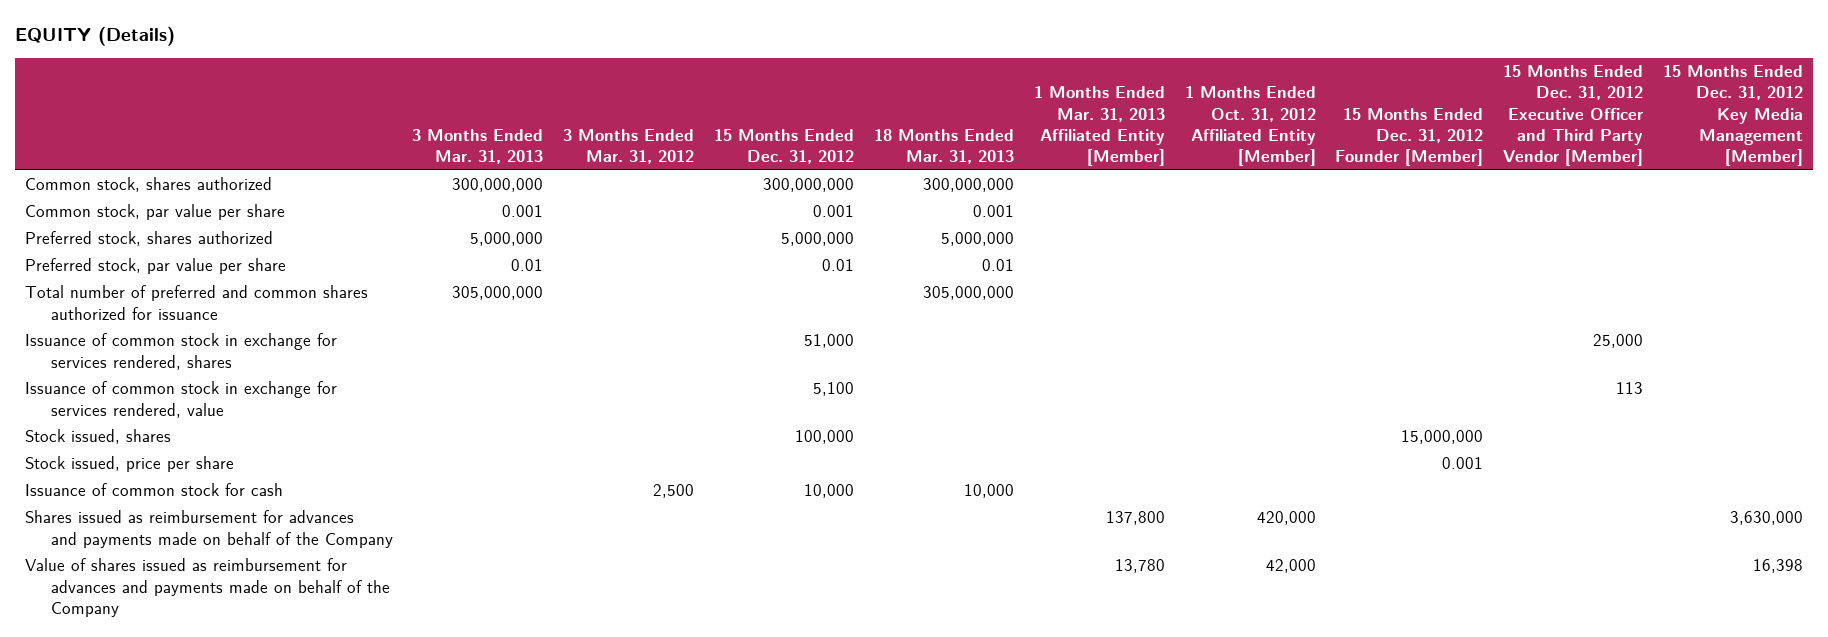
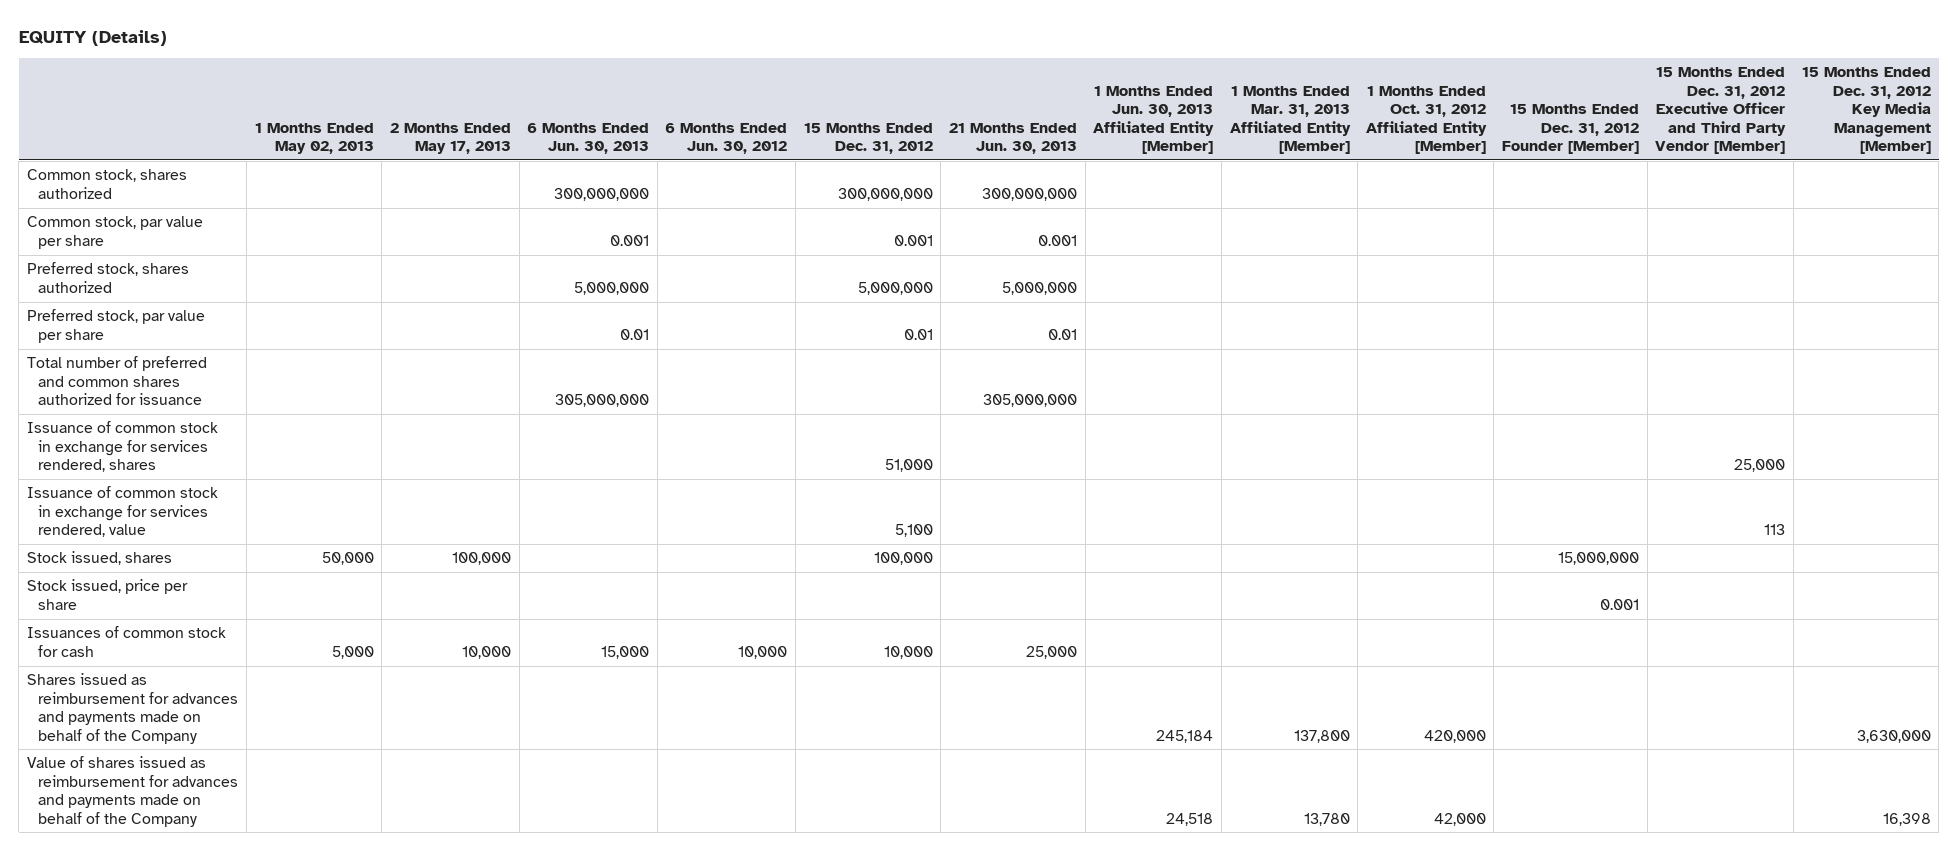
- | 3 Months Ended Mar. 31, 2013 | 3 Months Ended Mar. 31, 2012 | 15 Months Ended Dec. 31, 2012 | 18 Months Ended Mar. 31, 2013 | 1 Months Ended Mar. 31, 2013 Affiliated Entity [Member] | 1 Months Ended Oct. 31, 2012 Affiliated Entity [Member] | 15 Months Ended Dec. 31, 2012 Founder [Member] | 15 Months Ended Dec. 31, 2012 Executive Officer and Third Party Vendor [Member] | 15 Months Ended Dec. 31, 2012 Key Media Management [Member]
+ | 1 Months Ended May 02, 2013 | 2 Months Ended May 17, 2013 | 6 Months Ended Jun. 30, 2013 | 6 Months Ended Jun. 30, 2012 | 15 Months Ended Dec. 31, 2012 | 21 Months Ended Jun. 30, 2013 | 1 Months Ended Jun. 30, 2013 Affiliated Entity [Member] | 1 Months Ended Mar. 31, 2013 Affiliated Entity [Member] | 1 Months Ended Oct. 31, 2012 Affiliated Entity [Member] | 15 Months Ended Dec. 31, 2012 Founder [Member] | 15 Months Ended Dec. 31, 2012 Executive Officer and Third Party Vendor [Member] | 15 Months Ended Dec. 31, 2012 Key Media Management [Member]
- Issuance of common stock for cash | | 2,500 | 10,000 | 10,000 | | | | |
+ Issuances of common stock for cash | 5,000 | 10,000 | 15,000 | 10,000 | 10,000 | 25,000 | | | | | |

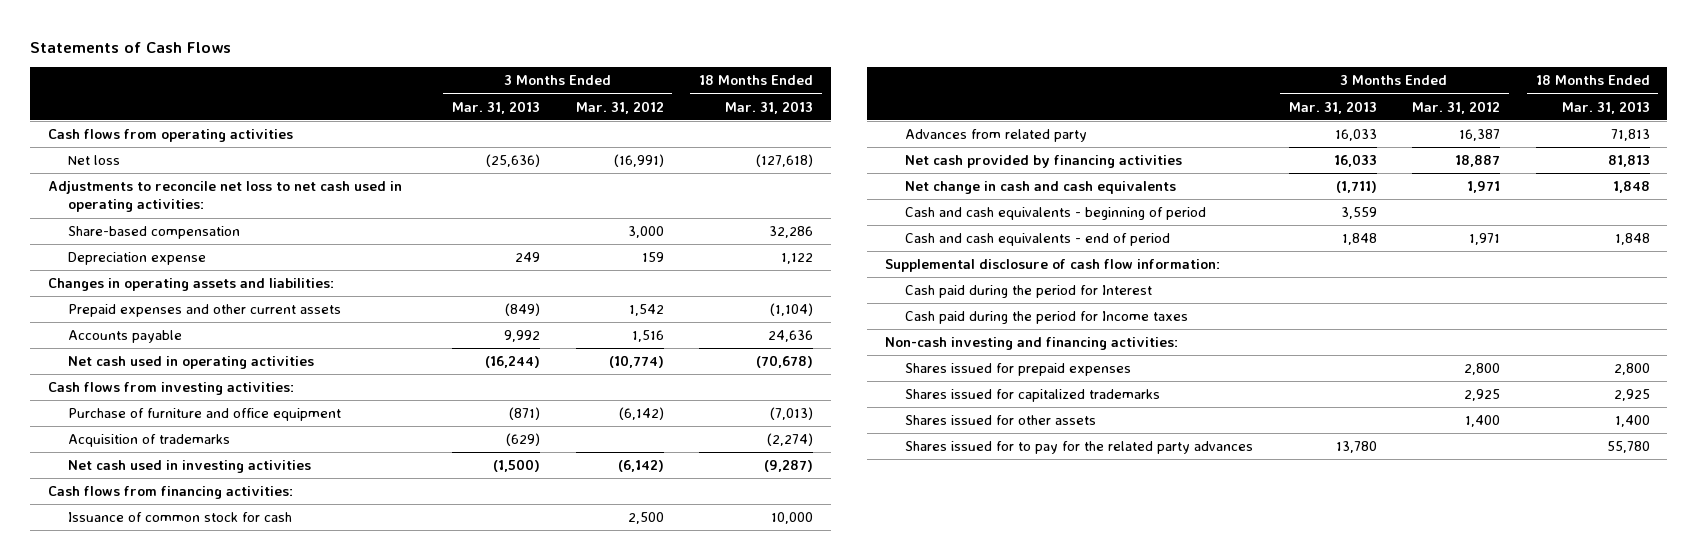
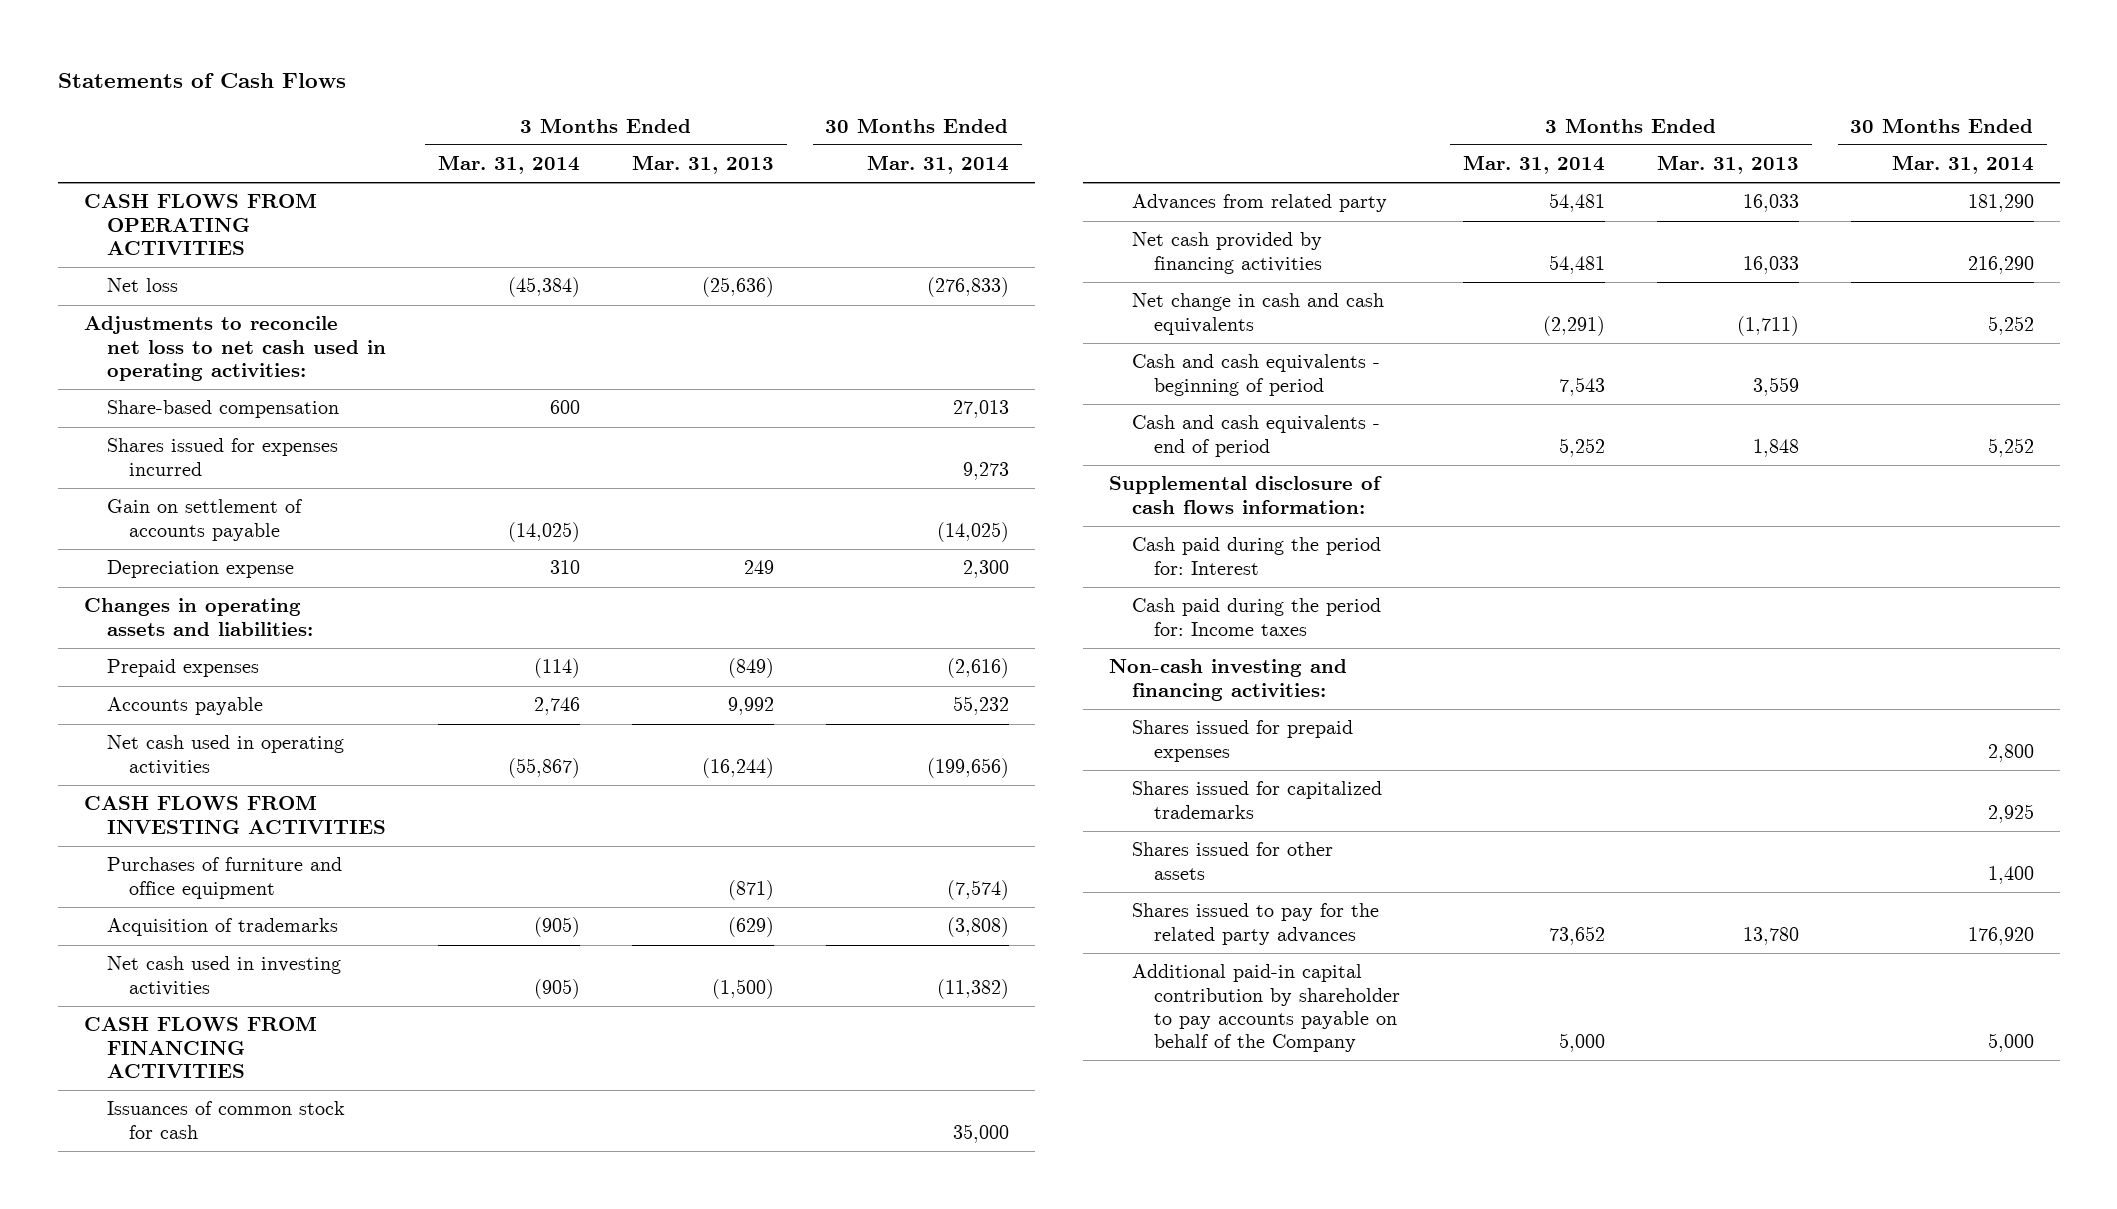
- | 3 Months Ended Mar. 31, 2013 | 3 Months Ended Mar. 31, 2012 | 18 Months Ended Mar. 31, 2013
+ | 3 Months Ended Mar. 31, 2014 | 3 Months Ended Mar. 31, 2013 | 30 Months Ended Mar. 31, 2014
- Cash flows from operating activities
+ CASH FLOWS FROM OPERATING ACTIVITIES
+ Shares issued for expenses incurred | | | 9,273
+ Gain on settlement of accounts payable | (14,025) | | (14,025)
- Prepaid expenses and other current assets | (849) | 1,542 | (1,104)
+ Prepaid expenses | (114) | (849) | (2,616)
- Cash flows from investing activities:
- Purchase of furniture and office equipment | (871) | (6,142) | (7,013)
+ CASH FLOWS FROM INVESTING ACTIVITIES
+ Purchases of furniture and office equipment | | (871) | (7,574)
- Cash flows from financing activities:
- Issuance of common stock for cash | | 2,500 | 10,000
+ CASH FLOWS FROM FINANCING ACTIVITIES
+ Issuances of common stock for cash | | | 35,000
- Supplemental disclosure of cash flow information:
- Cash paid during the period for Interest
- Cash paid during the period for Income taxes
+ Supplemental disclosure of cash flows information:
+ Cash paid during the period for: Interest
+ Cash paid during the period for: Income taxes
- Shares issued for to pay for the related party advances | 13,780 | | 55,780
+ Shares issued to pay for the related party advances | 73,652 | 13,780 | 176,920
+ Additional paid-in capital contribution by shareholder to pay accounts payable on behalf of the Company | 5,000 | | 5,000

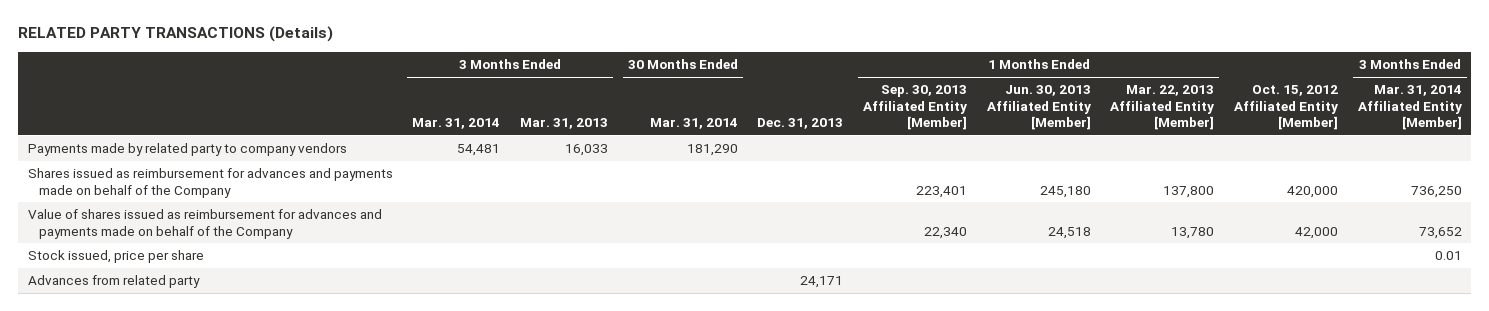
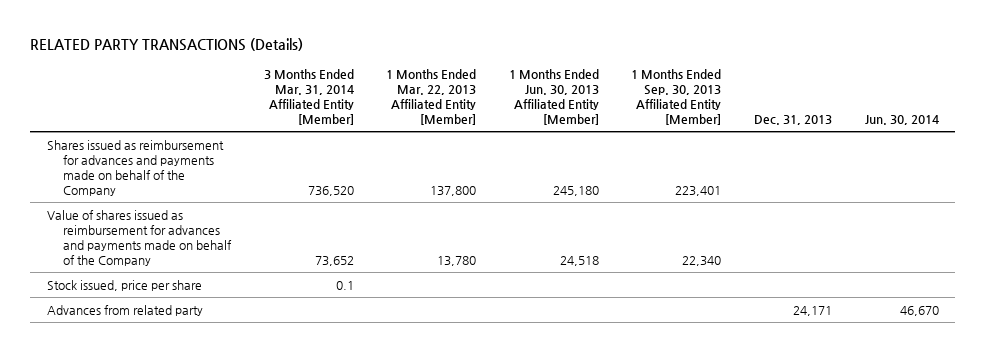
- | 3 Months Ended Mar. 31, 2014 | 3 Months Ended Mar. 31, 2013 | 30 Months Ended Mar. 31, 2014 | Dec. 31, 2013 | 1 Months Ended Sep. 30, 2013 Affiliated Entity [Member] | 1 Months Ended Jun. 30, 2013 Affiliated Entity [Member] | 1 Months Ended Mar. 22, 2013 Affiliated Entity [Member] | Oct. 15, 2012 Affiliated Entity [Member] | 3 Months Ended Mar. 31, 2014 Affiliated Entity [Member]
+ | 3 Months Ended Mar. 31, 2014 Affiliated Entity [Member] | 1 Months Ended Mar. 22, 2013 Affiliated Entity [Member] | 1 Months Ended Jun. 30, 2013 Affiliated Entity [Member] | 1 Months Ended Sep. 30, 2013 Affiliated Entity [Member] | Dec. 31, 2013 | Jun. 30, 2014
- Payments made by related party to company vendors | 54,481 | 16,033 | 181,290 | | | | | |
- Shares issued as reimbursement for advances and payments made on behalf of the Company | | | | | 223,401 | 245,180 | 137,800 | 420,000 | 736,250
+ Shares issued as reimbursement for advances and payments made on behalf of the Company | 736,520 | 137,800 | 245,180 | 223,401 | |
- Stock issued, price per share | | | | | | | | | 0.01
+ Stock issued, price per share | 0.1 | | | | |

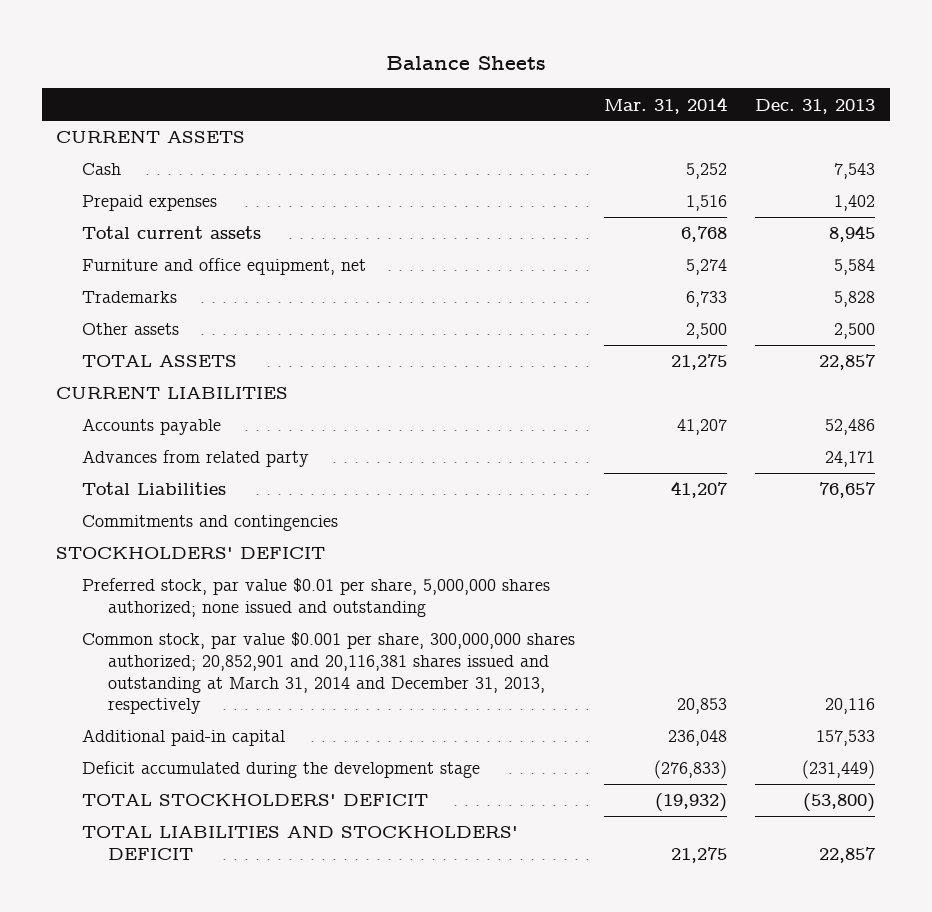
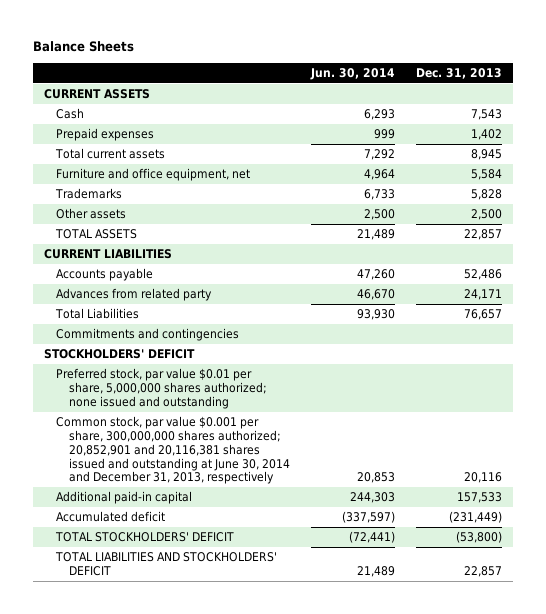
- | Mar. 31, 2014 | Dec. 31, 2013
+ | Jun. 30, 2014 | Dec. 31, 2013
- Common stock, par value $0.001 per share, 300,000,000 shares authorized; 20,852,901 and 20,116,381 shares issued and outstanding at March 31, 2014 and December 31, 2013, respectively | 20,853 | 20,116
+ Common stock, par value $0.001 per share, 300,000,000 shares authorized; 20,852,901 and 20,116,381 shares issued and outstanding at June 30, 2014 and December 31, 2013, respectively | 20,853 | 20,116
- Deficit accumulated during the development stage | (276,833) | (231,449)
+ Accumulated deficit | (337,597) | (231,449)

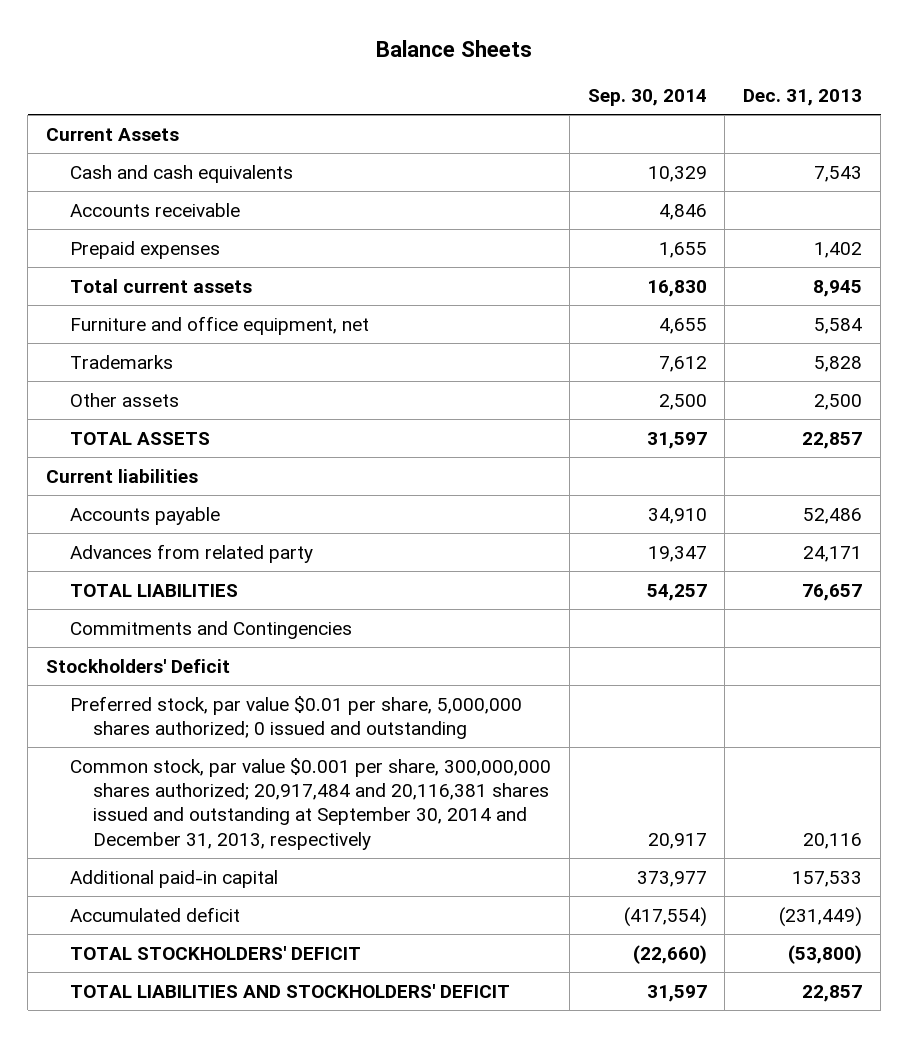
- | Jun. 30, 2014 | Dec. 31, 2013
+ | Sep. 30, 2014 | Dec. 31, 2013
- CURRENT ASSETS
- Cash | 6,293 | 7,543
+ Current Assets
+ Cash and cash equivalents | 10,329 | 7,543
+ Accounts receivable | 4,846 |
- CURRENT LIABILITIES
+ Current liabilities
- Total Liabilities | 93,930 | 76,657
- Commitments and contingencies
- STOCKHOLDERS' DEFICIT
- Preferred stock, par value $0.01 per share, 5,000,000 shares authorized; none issued and outstanding
- Common stock, par value $0.001 per share, 300,000,000 shares authorized; 20,852,901 and 20,116,381 shares issued and outstanding at June 30, 2014 and December 31, 2013, respectively | 20,853 | 20,116
+ TOTAL LIABILITIES | 54,257 | 76,657
+ Commitments and Contingencies
+ Stockholders' Deficit
+ Preferred stock, par value $0.01 per share, 5,000,000 shares authorized; 0 issued and outstanding
+ Common stock, par value $0.001 per share, 300,000,000 shares authorized; 20,917,484 and 20,116,381 shares issued and outstanding at September 30, 2014 and December 31, 2013, respectively | 20,917 | 20,116

